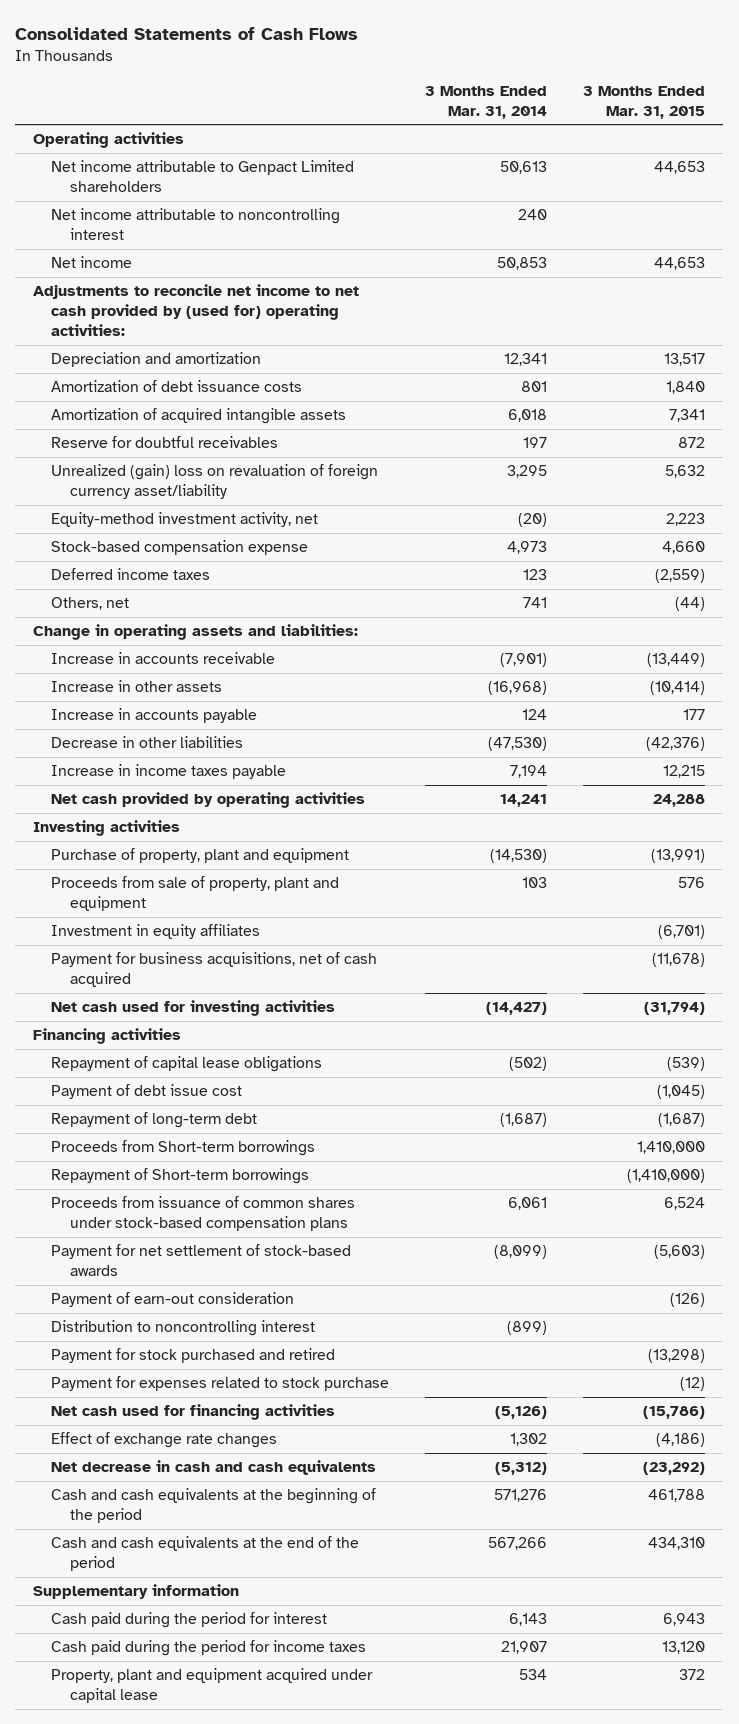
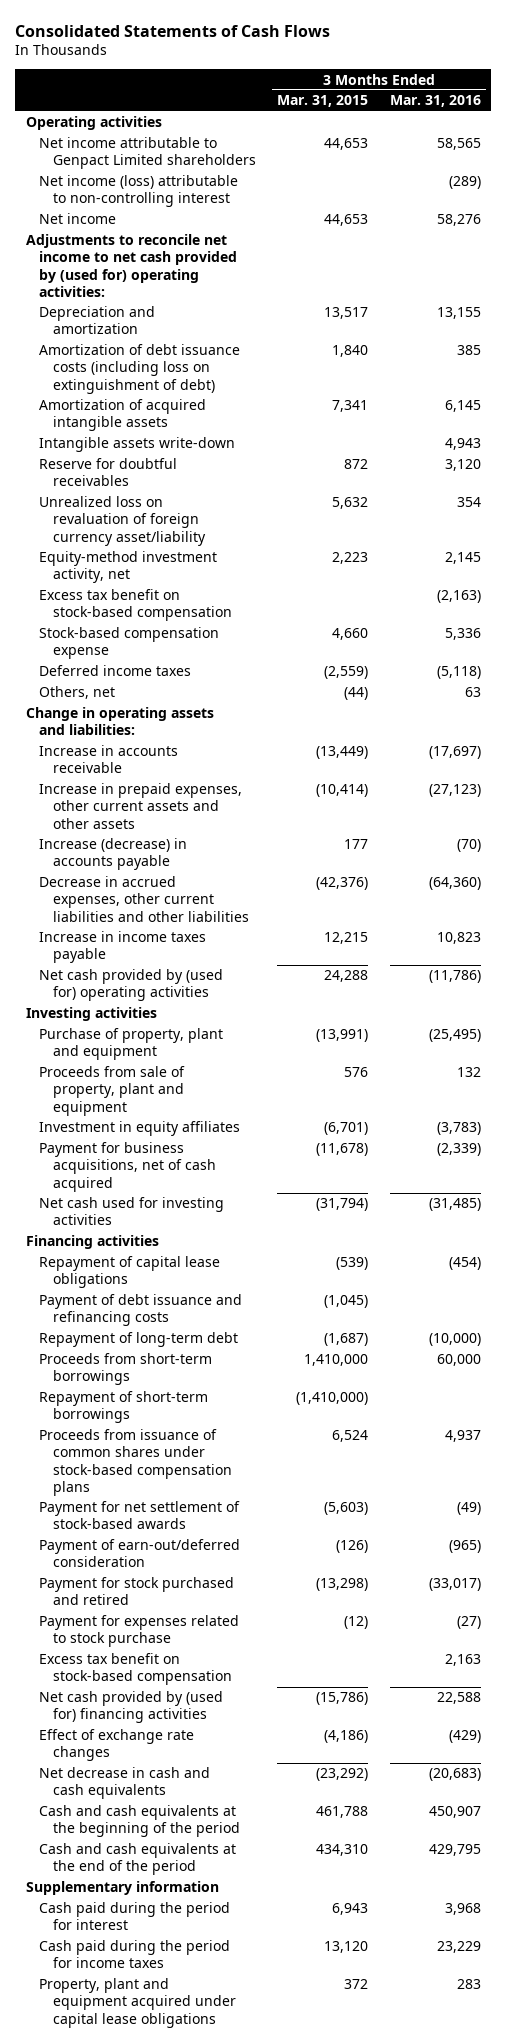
- | 3 Months Ended Mar. 31, 2014 | 3 Months Ended Mar. 31, 2015
+ | 3 Months Ended Mar. 31, 2015 | 3 Months Ended Mar. 31, 2016
- Net income attributable to noncontrolling interest | 240 |
+ Net income (loss) attributable to non-controlling interest | | (289)
- Amortization of debt issuance costs | 801 | 1,840
+ Amortization of debt issuance costs (including loss on extinguishment of debt) | 1,840 | 385
+ Intangible assets write-down | | 4,943
- Unrealized (gain) loss on revaluation of foreign currency asset/liability | 3,295 | 5,632
+ Unrealized loss on revaluation of foreign currency asset/liability | 5,632 | 354
+ Excess tax benefit on stock-based compensation | | (2,163)
- Increase in other assets | (16,968) | (10,414)
- Increase in accounts payable | 124 | 177
- Decrease in other liabilities | (47,530) | (42,376)
+ Increase in prepaid expenses, other current assets and other assets | (10,414) | (27,123)
+ Increase (decrease) in accounts payable | 177 | (70)
+ Decrease in accrued expenses, other current liabilities and other liabilities | (42,376) | (64,360)
- Net cash provided by operating activities | 14,241 | 24,288
+ Net cash provided by (used for) operating activities | 24,288 | (11,786)
- Payment of debt issue cost | | (1,045)
+ Payment of debt issuance and refinancing costs | (1,045) |
- Proceeds from Short-term borrowings | | 1,410,000
- Repayment of Short-term borrowings | | (1,410,000)
+ Proceeds from short-term borrowings | 1,410,000 | 60,000
+ Repayment of short-term borrowings | (1,410,000) |
- Payment of earn-out consideration | | (126)
- Distribution to noncontrolling interest | (899) |
+ Payment of earn-out/deferred consideration | (126) | (965)
- Net cash used for financing activities | (5,126) | (15,786)
+ Excess tax benefit on stock-based compensation | | 2,163
+ Net cash provided by (used for) financing activities | (15,786) | 22,588
- Property, plant and equipment acquired under capital lease | 534 | 372
+ Property, plant and equipment acquired under capital lease obligations | 372 | 283

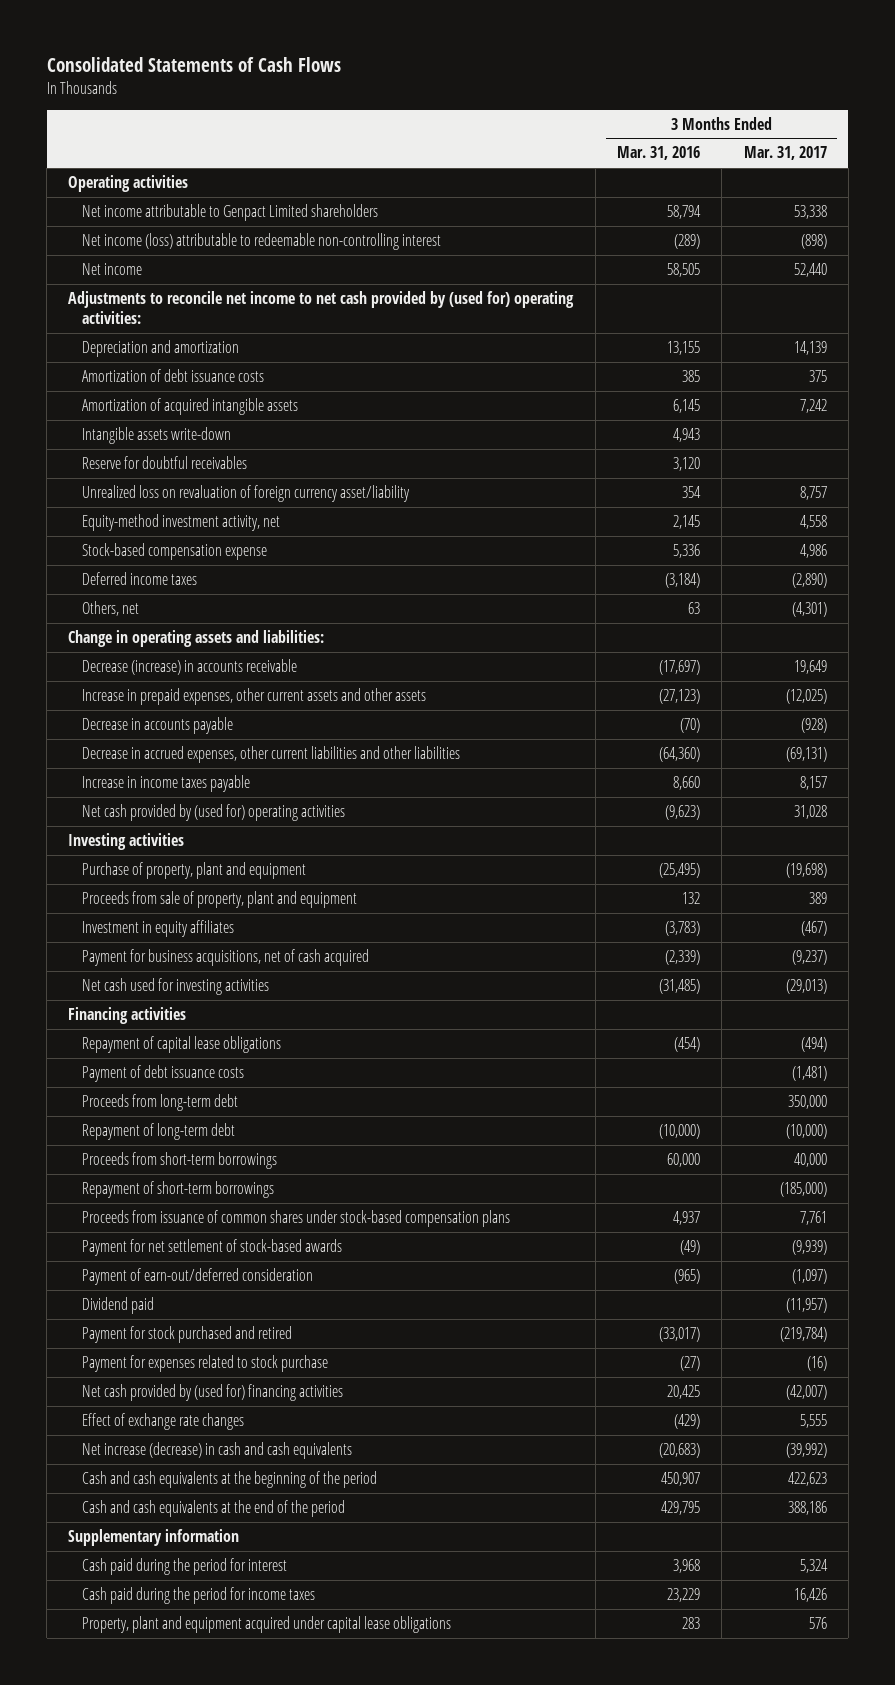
- | 3 Months Ended Mar. 31, 2015 | 3 Months Ended Mar. 31, 2016
+ | 3 Months Ended Mar. 31, 2016 | 3 Months Ended Mar. 31, 2017
- Net income attributable to Genpact Limited shareholders | 44,653 | 58,565
- Net income (loss) attributable to non-controlling interest | | (289)
- Net income | 44,653 | 58,276
+ Net income attributable to Genpact Limited shareholders | 58,794 | 53,338
+ Net income (loss) attributable to redeemable non-controlling interest | (289) | (898)
+ Net income | 58,505 | 52,440
- Amortization of debt issuance costs (including loss on extinguishment of debt) | 1,840 | 385
+ Amortization of debt issuance costs | 385 | 375
- Excess tax benefit on stock-based compensation | | (2,163)
- Deferred income taxes | (2,559) | (5,118)
+ Deferred income taxes | (3,184) | (2,890)
- Increase in accounts receivable | (13,449) | (17,697)
+ Decrease (increase) in accounts receivable | (17,697) | 19,649
- Increase (decrease) in accounts payable | 177 | (70)
+ Decrease in accounts payable | (70) | (928)
- Increase in income taxes payable | 12,215 | 10,823
- Net cash provided by (used for) operating activities | 24,288 | (11,786)
+ Increase in income taxes payable | 8,660 | 8,157
+ Net cash provided by (used for) operating activities | (9,623) | 31,028
- Payment of debt issuance and refinancing costs | (1,045) |
+ Payment of debt issuance costs | | (1,481)
+ Proceeds from long-term debt | | 350,000
+ Dividend paid | | (11,957)
- Excess tax benefit on stock-based compensation | | 2,163
- Net cash provided by (used for) financing activities | (15,786) | 22,588
+ Net cash provided by (used for) financing activities | 20,425 | (42,007)
- Net decrease in cash and cash equivalents | (23,292) | (20,683)
+ Net increase (decrease) in cash and cash equivalents | (20,683) | (39,992)

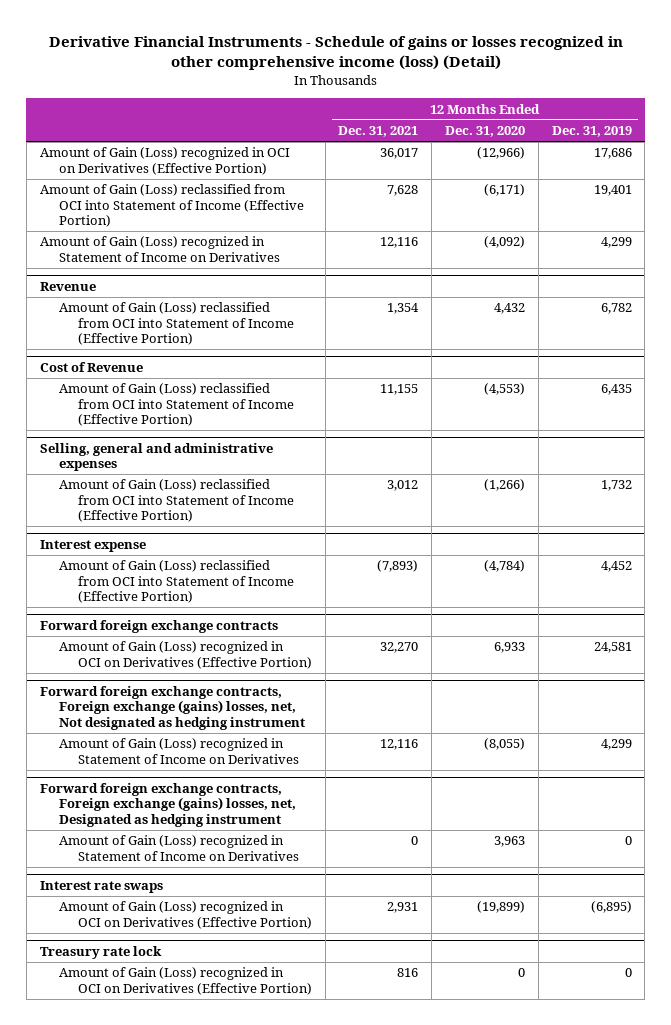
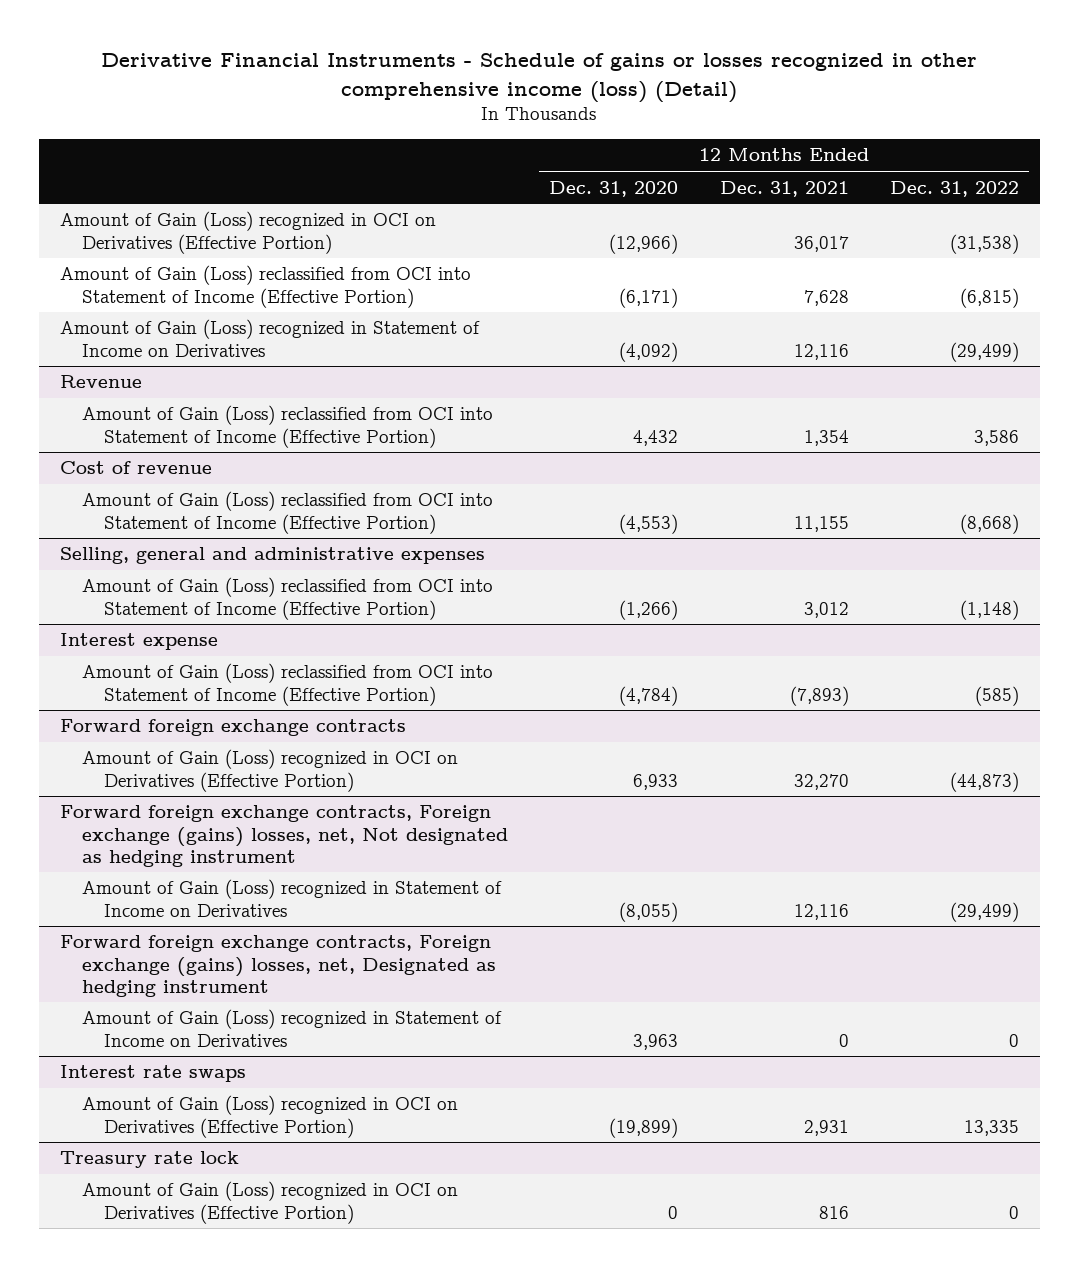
- | 12 Months Ended Dec. 31, 2021 | 12 Months Ended Dec. 31, 2020 | 12 Months Ended Dec. 31, 2019
+ | 12 Months Ended Dec. 31, 2020 | 12 Months Ended Dec. 31, 2021 | 12 Months Ended Dec. 31, 2022
- Cost of Revenue
+ Cost of revenue

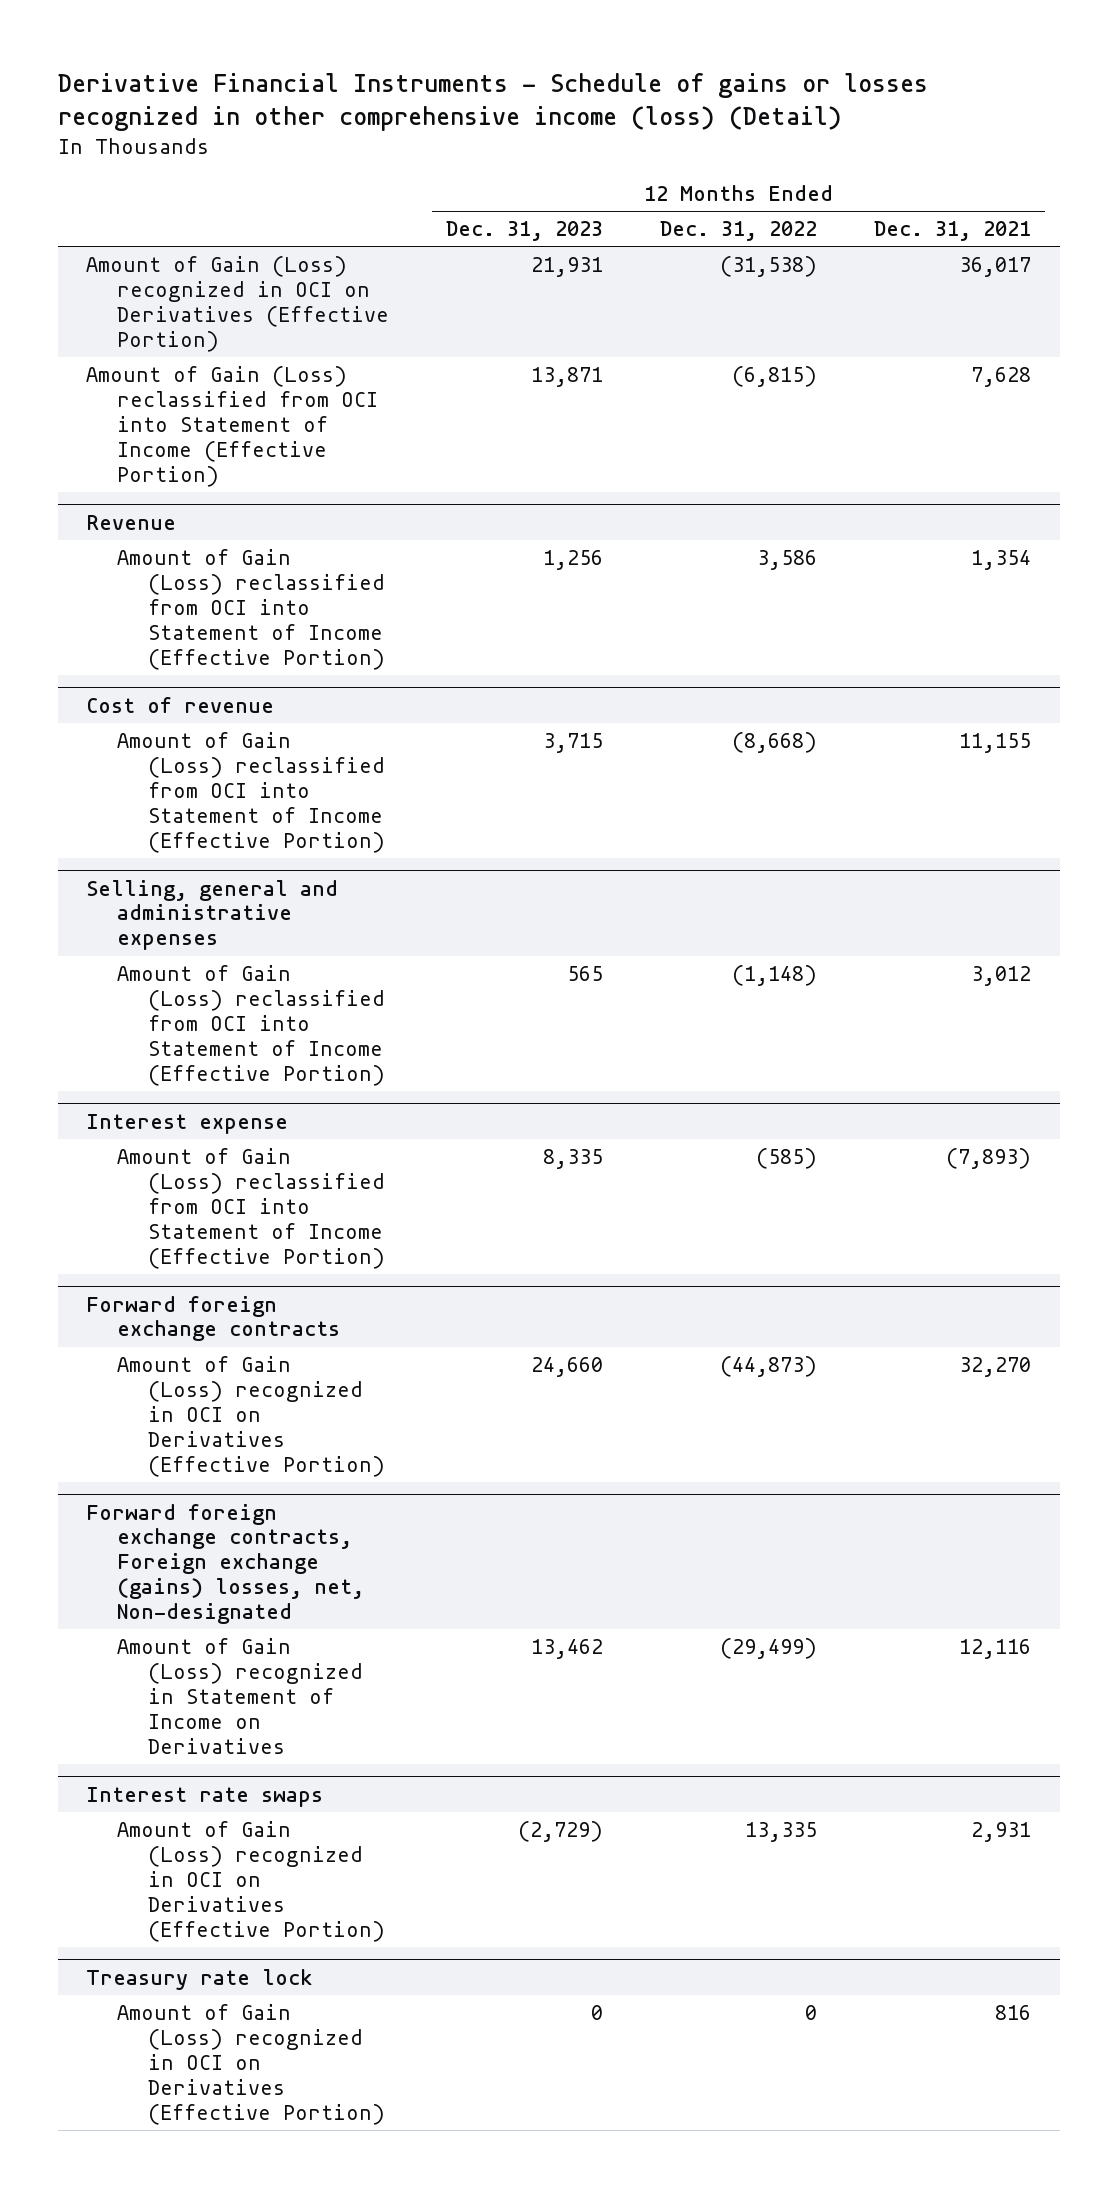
- | 12 Months Ended Dec. 31, 2020 | 12 Months Ended Dec. 31, 2021 | 12 Months Ended Dec. 31, 2022
+ | 12 Months Ended Dec. 31, 2023 | 12 Months Ended Dec. 31, 2022 | 12 Months Ended Dec. 31, 2021
- Amount of Gain (Loss) recognized in Statement of Income on Derivatives | (4,092) | 12,116 | (29,499)
- Forward foreign exchange contracts, Foreign exchange (gains) losses, net, Not designated as hedging instrument
+ Forward foreign exchange contracts, Foreign exchange (gains) losses, net, Non-designated
- Forward foreign exchange contracts, Foreign exchange (gains) losses, net, Designated as hedging instrument
- Amount of Gain (Loss) recognized in Statement of Income on Derivatives | 3,963 | 0 | 0

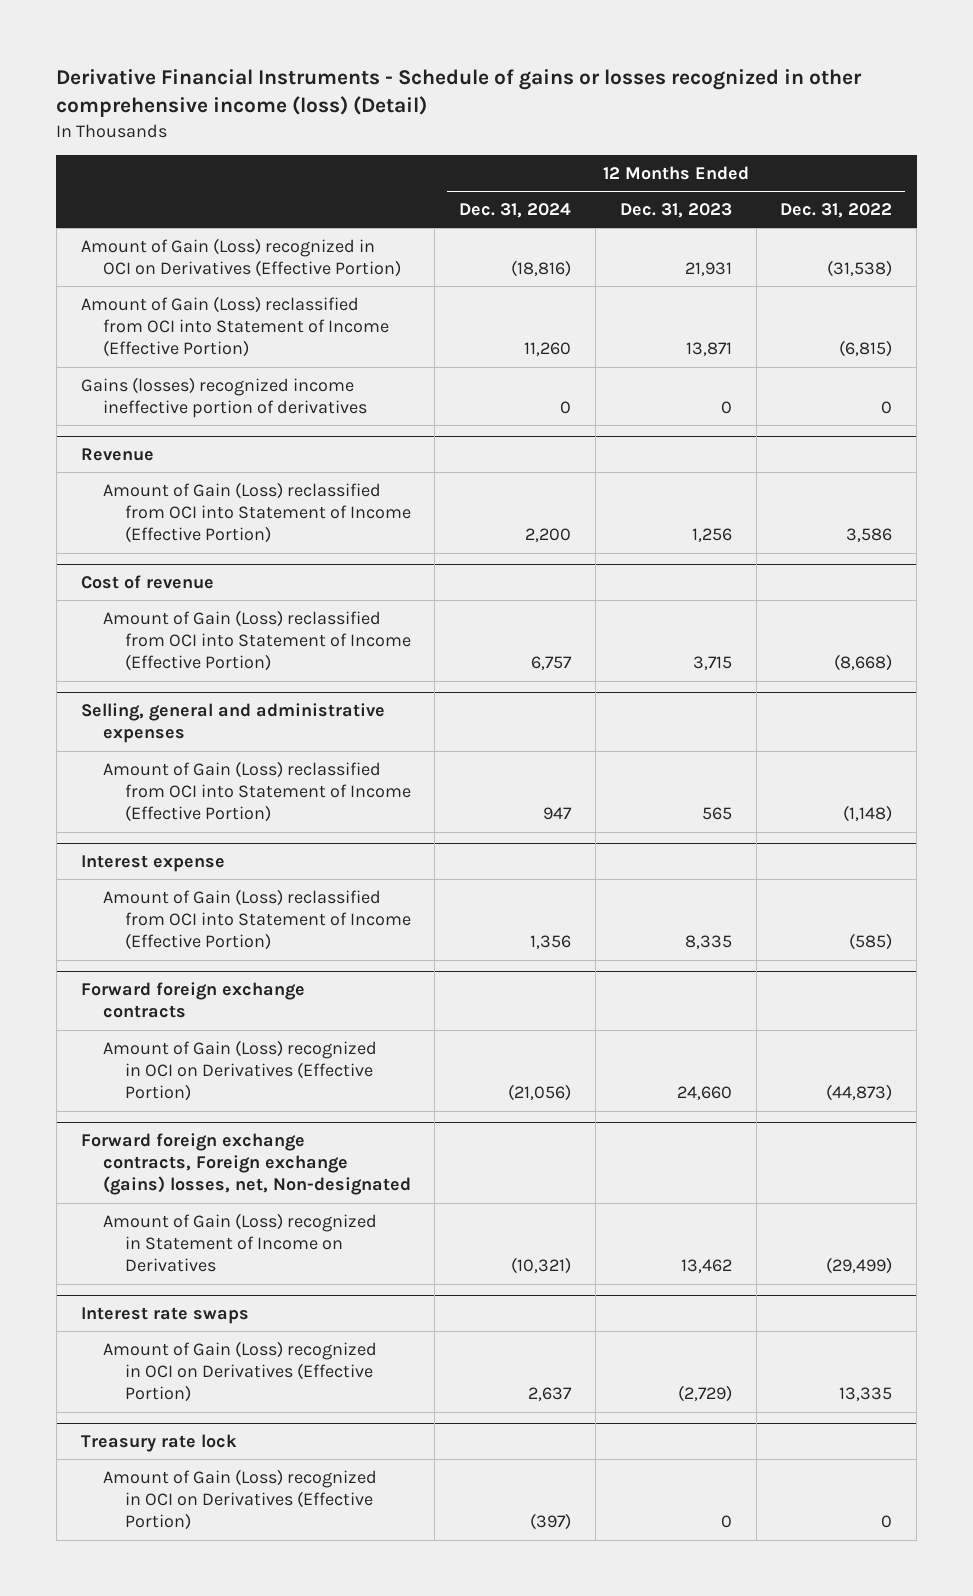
- | 12 Months Ended Dec. 31, 2023 | 12 Months Ended Dec. 31, 2022 | 12 Months Ended Dec. 31, 2021
+ | 12 Months Ended Dec. 31, 2024 | 12 Months Ended Dec. 31, 2023 | 12 Months Ended Dec. 31, 2022
+ Gains (losses) recognized income ineffective portion of derivatives | 0 | 0 | 0

